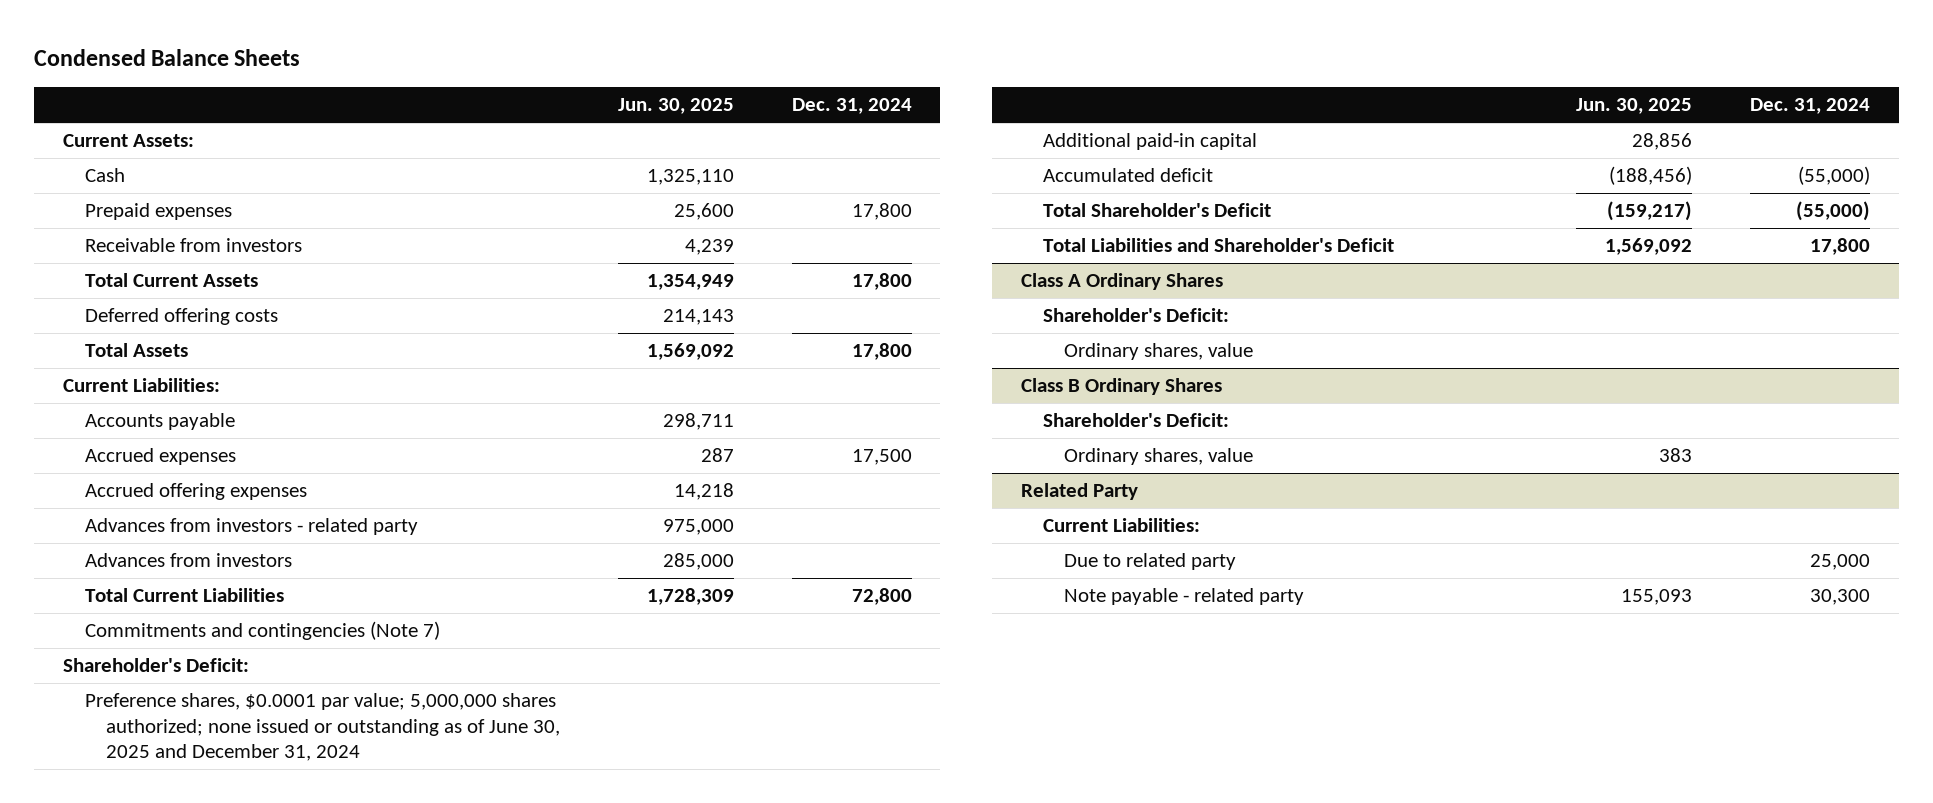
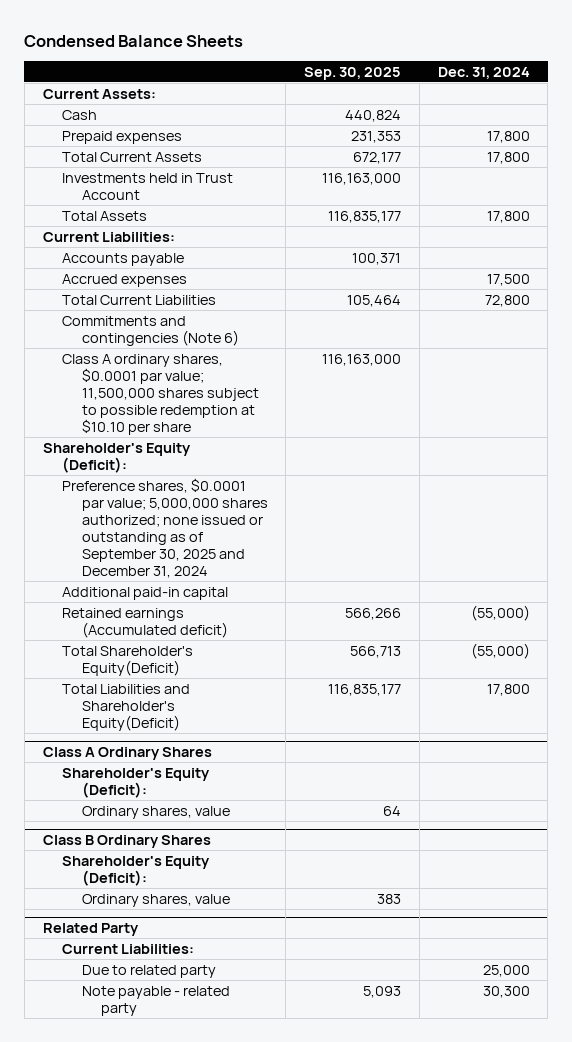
- | Jun. 30, 2025 | Dec. 31, 2024
+ | Sep. 30, 2025 | Dec. 31, 2024
- Receivable from investors | 4,239 |
- Deferred offering costs | 214,143 |
+ Investments held in Trust Account | 116,163,000 |
- Accrued offering expenses | 14,218 |
- Advances from investors - related party | 975,000 |
- Advances from investors | 285,000 |
- Commitments and contingencies (Note 7)
- Shareholder's Deficit:
- Preference shares, $0.0001 par value; 5,000,000 shares authorized; none issued or outstanding as of June 30, 2025 and December 31, 2024
+ Commitments and contingencies (Note 6)
+ Class A ordinary shares, $0.0001 par value; 11,500,000 shares subject to possible redemption at $10.10 per share | 116,163,000 |
+ Shareholder's Equity (Deficit):
+ Preference shares, $0.0001 par value; 5,000,000 shares authorized; none issued or outstanding as of September 30, 2025 and December 31, 2024
- Accumulated deficit | (188,456) | (55,000)
- Total Shareholder's Deficit | (159,217) | (55,000)
- Total Liabilities and Shareholder's Deficit | 1,569,092 | 17,800
+ Retained earnings (Accumulated deficit) | 566,266 | (55,000)
+ Total Shareholder's Equity(Deficit) | 566,713 | (55,000)
+ Total Liabilities and Shareholder's Equity(Deficit) | 116,835,177 | 17,800
@ Class A Ordinary Shares
- Shareholder's Deficit:
+ Shareholder's Equity (Deficit):
@ Class B Ordinary Shares
- Shareholder's Deficit:
+ Shareholder's Equity (Deficit):

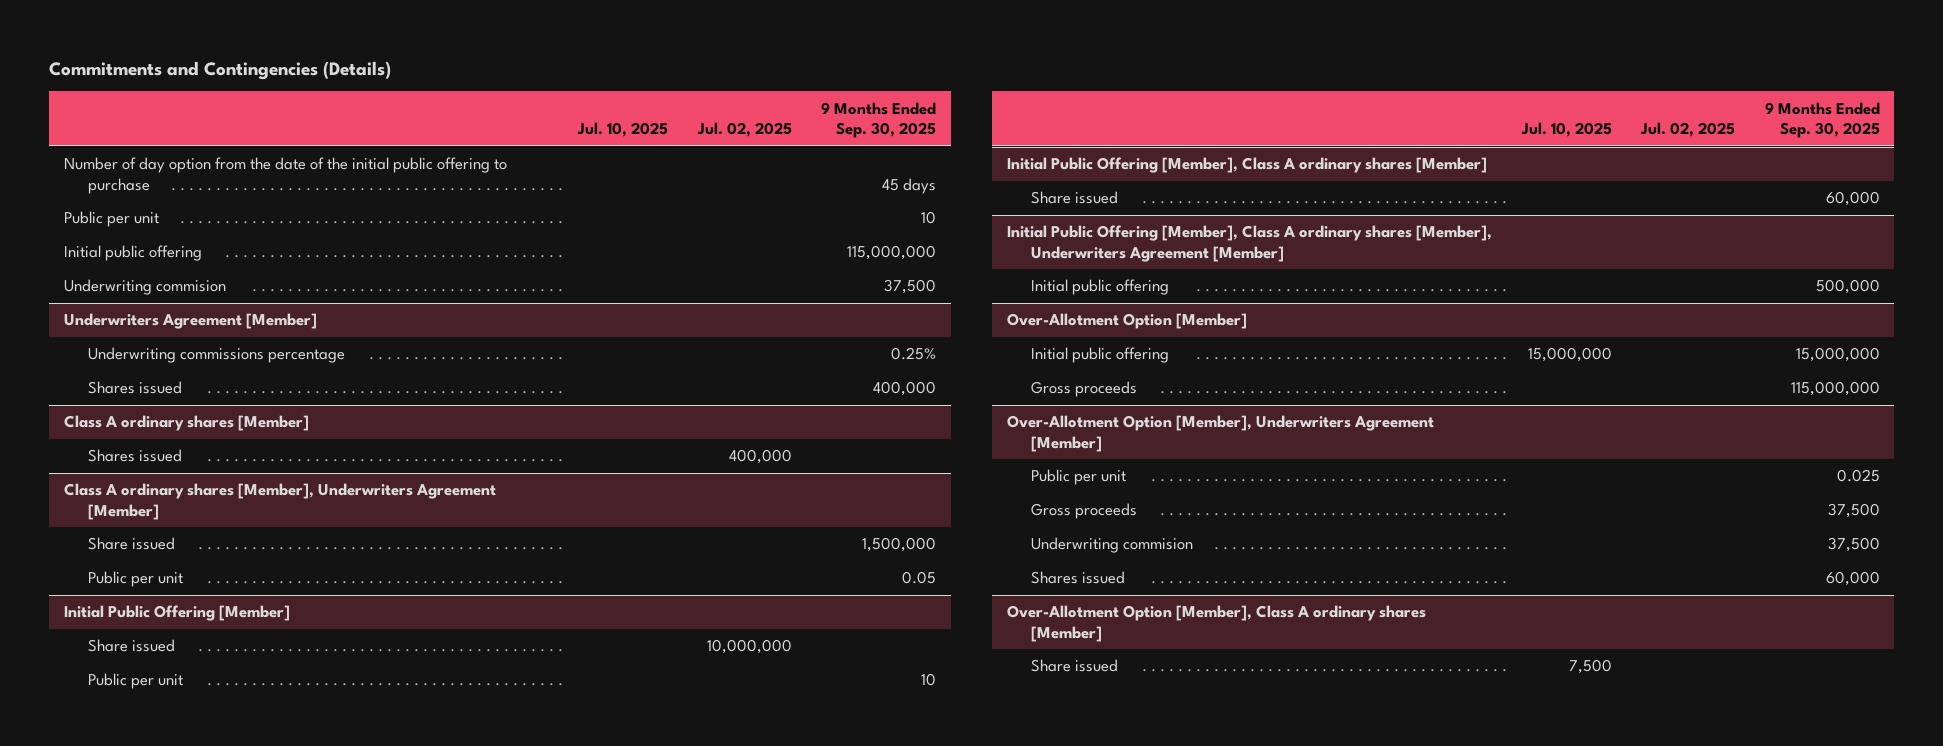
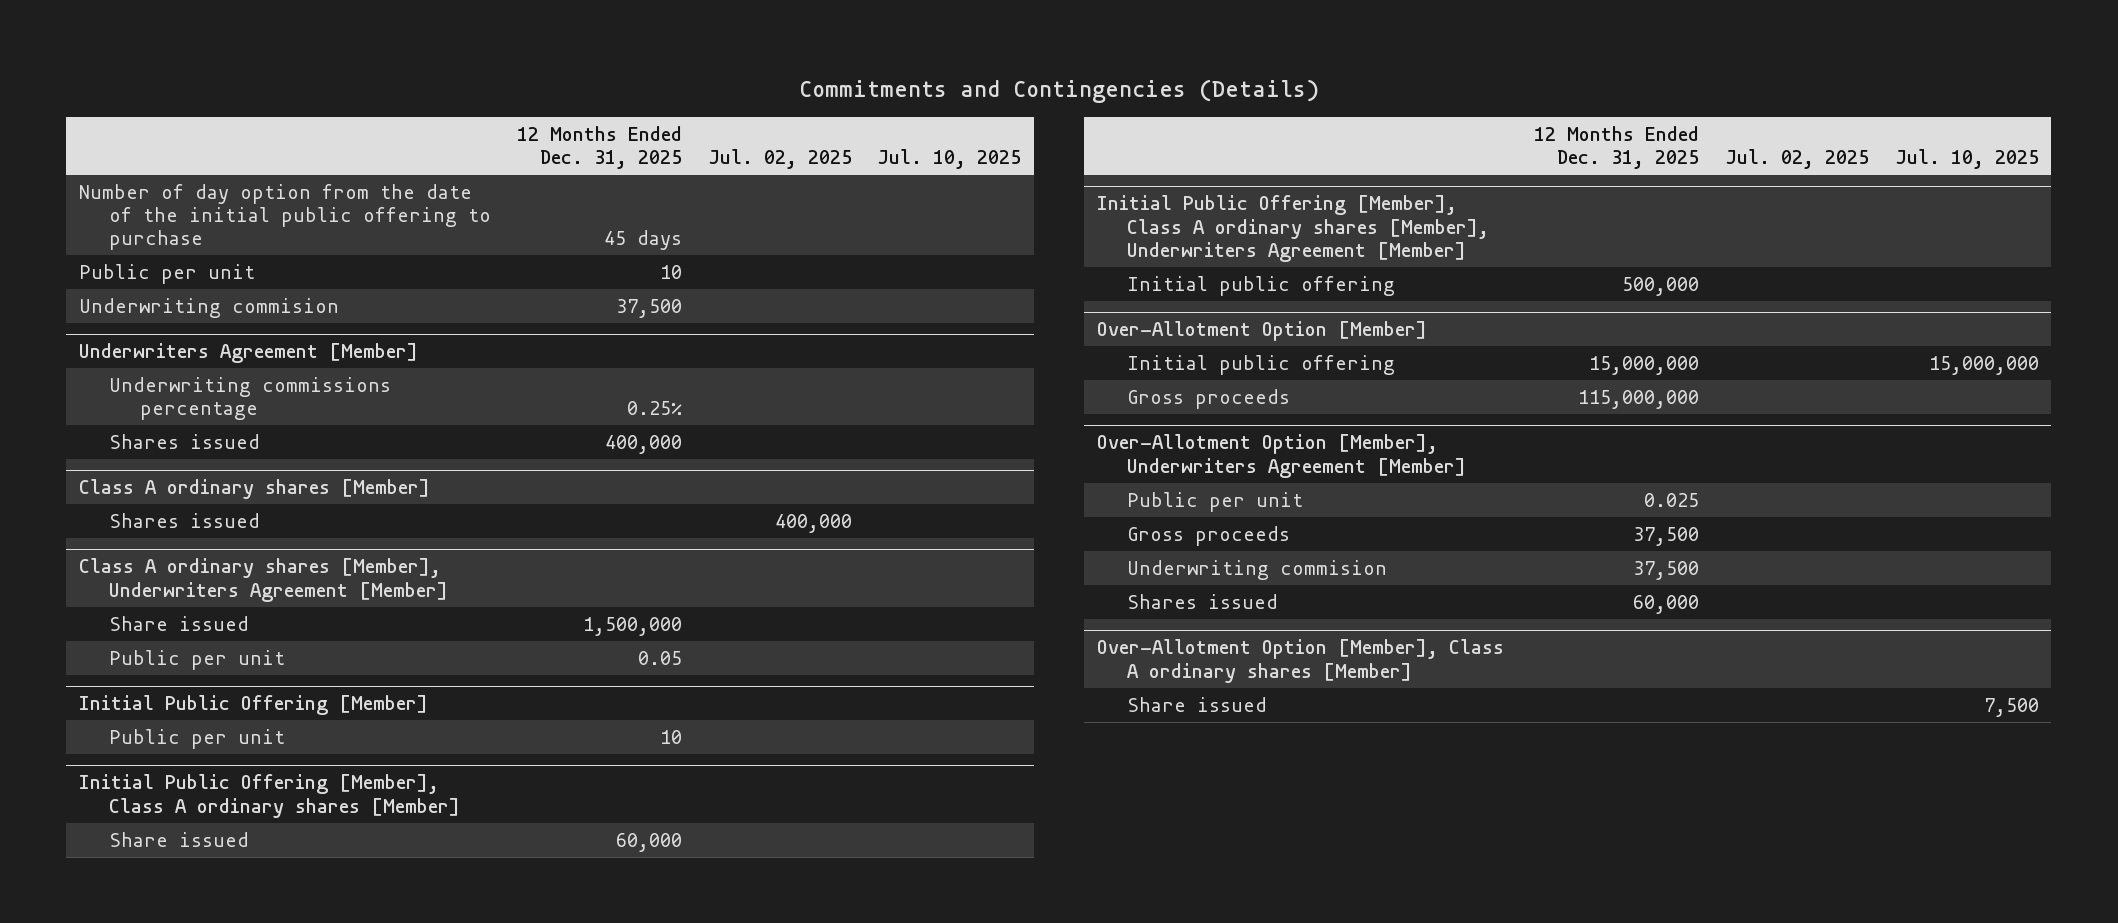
- | Jul. 10, 2025 | Jul. 02, 2025 | 9 Months Ended Sep. 30, 2025
+ | 12 Months Ended Dec. 31, 2025 | Jul. 02, 2025 | Jul. 10, 2025
- Initial public offering | | | 115,000,000
@ Initial Public Offering [Member]
- Share issued | | 10,000,000 |

